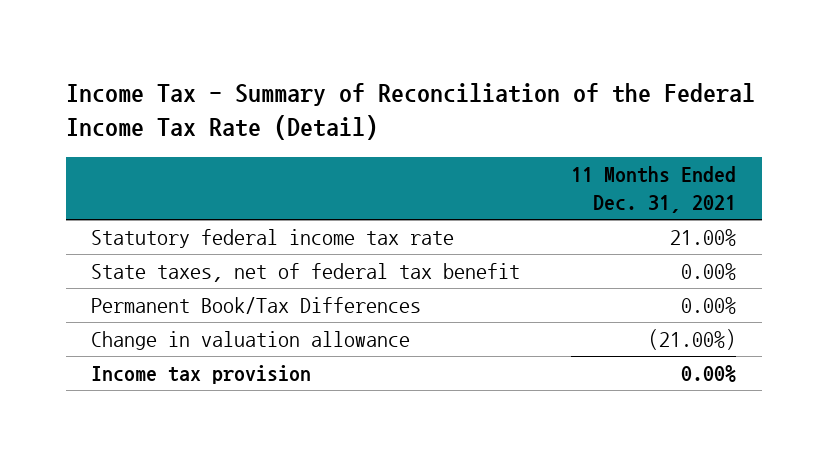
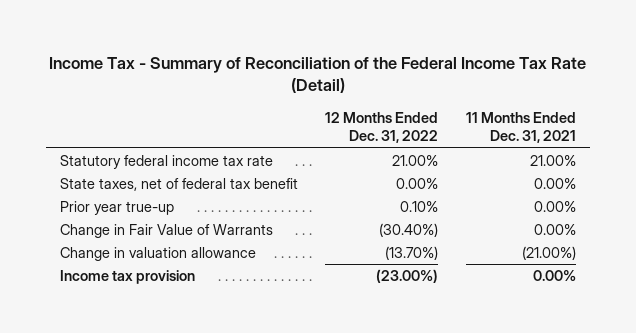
- | 11 Months Ended Dec. 31, 2021
+ | 12 Months Ended Dec. 31, 2022 | 11 Months Ended Dec. 31, 2021
- Permanent Book/Tax Differences | 0.00%
+ Prior year true-up | 0.10% | 0.00%
+ Change in Fair Value of Warrants | (30.40%) | 0.00%

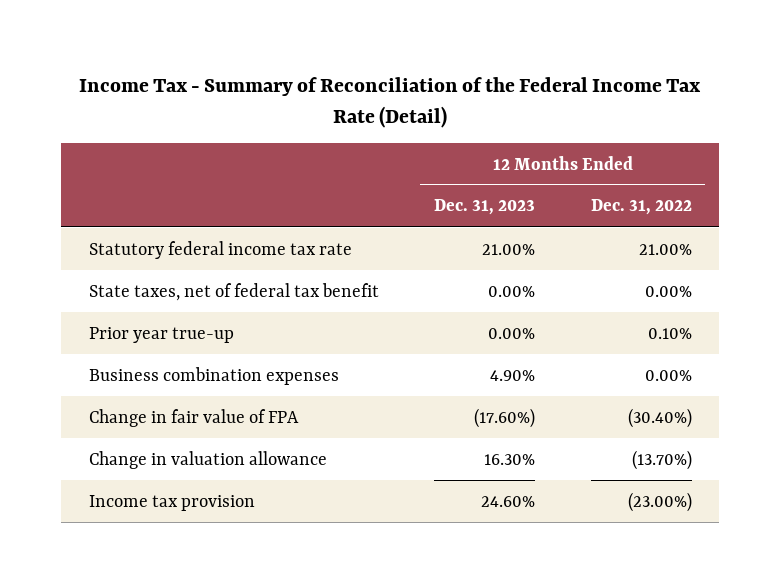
- | 12 Months Ended Dec. 31, 2022 | 11 Months Ended Dec. 31, 2021
+ | 12 Months Ended Dec. 31, 2023 | 12 Months Ended Dec. 31, 2022
- Change in Fair Value of Warrants | (30.40%) | 0.00%
+ Business combination expenses | 4.90% | 0.00%
+ Change in fair value of FPA | (17.60%) | (30.40%)

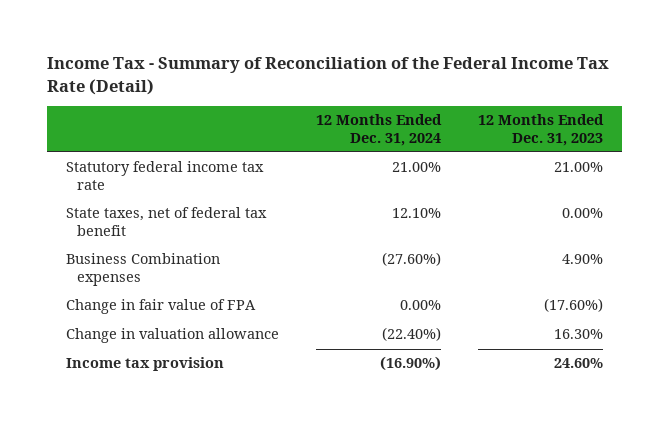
- | 12 Months Ended Dec. 31, 2023 | 12 Months Ended Dec. 31, 2022
+ | 12 Months Ended Dec. 31, 2024 | 12 Months Ended Dec. 31, 2023
- Prior year true-up | 0.00% | 0.10%
- Business combination expenses | 4.90% | 0.00%
+ Business Combination expenses | (27.60%) | 4.90%

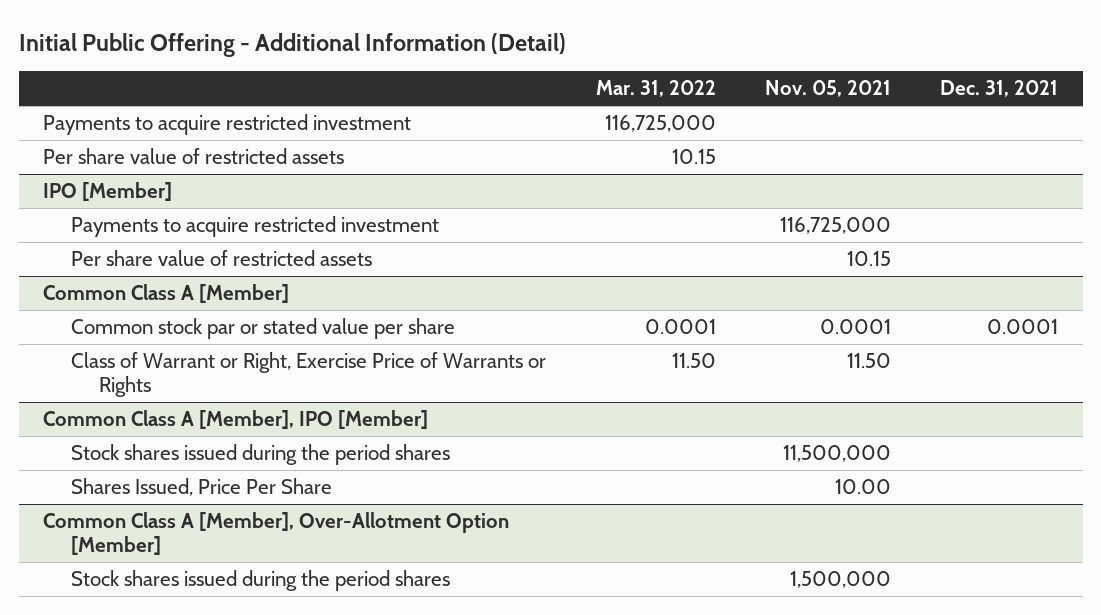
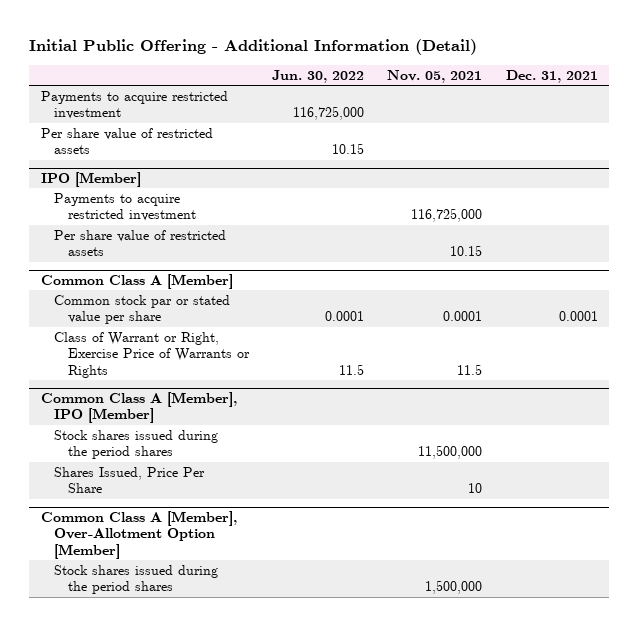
- | Mar. 31, 2022 | Nov. 05, 2021 | Dec. 31, 2021
+ | Jun. 30, 2022 | Nov. 05, 2021 | Dec. 31, 2021
@ Common Class A [Member]
- Class of Warrant or Right, Exercise Price of Warrants or Rights | 11.50 | 11.50 |
+ Class of Warrant or Right, Exercise Price of Warrants or Rights | 11.5 | 11.5 |
@ Common Class A [Member], IPO [Member]
- Shares Issued, Price Per Share | | 10.00 |
+ Shares Issued, Price Per Share | | 10 |

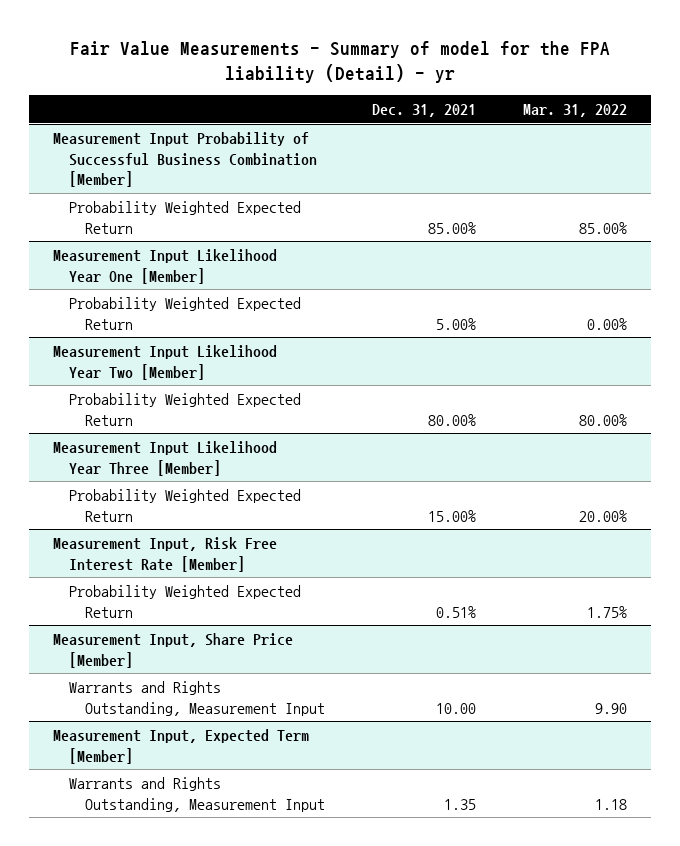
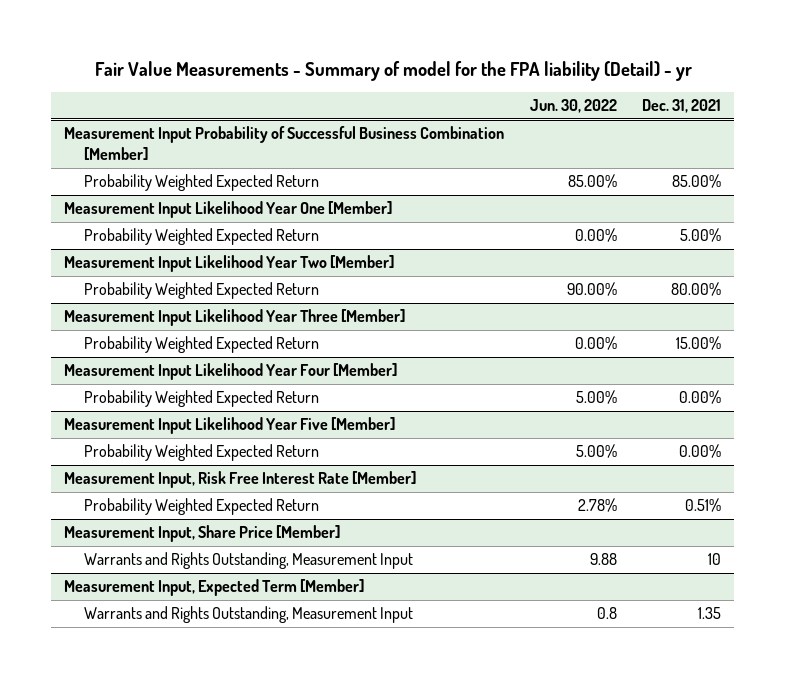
- | Dec. 31, 2021 | Mar. 31, 2022
+ | Jun. 30, 2022 | Dec. 31, 2021
+ Measurement Input Likelihood Year Four [Member]
+ Probability Weighted Expected Return | 5.00% | 0.00%
+ Measurement Input Likelihood Year Five [Member]
+ Probability Weighted Expected Return | 5.00% | 0.00%
@ Measurement Input, Share Price [Member]
- Warrants and Rights Outstanding, Measurement Input | 10.00 | 9.90
+ Warrants and Rights Outstanding, Measurement Input | 9.88 | 10

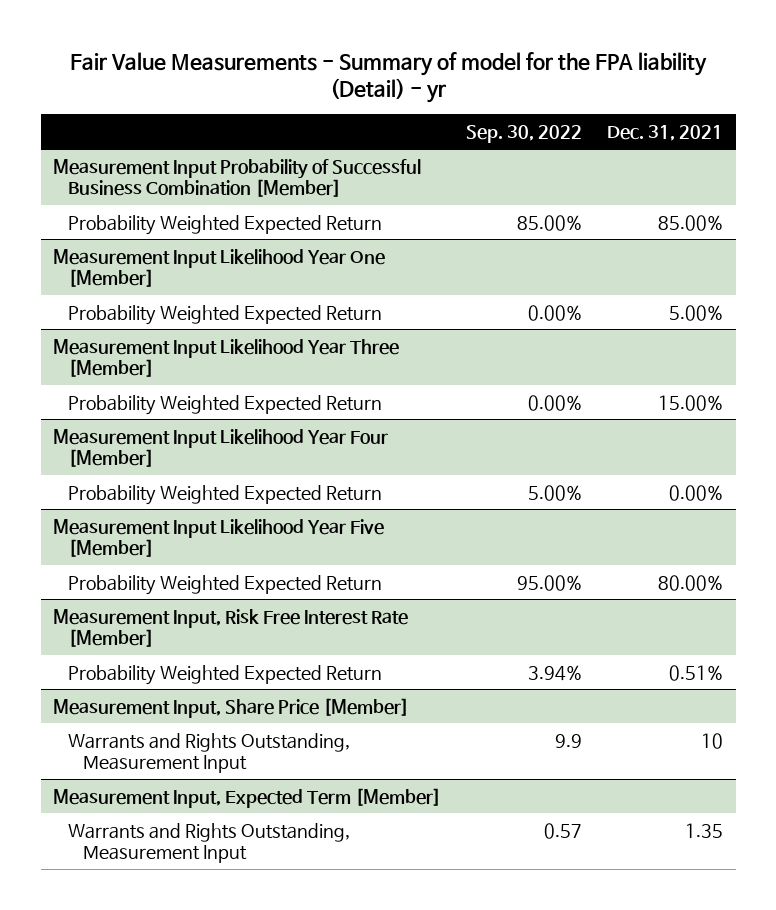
- | Jun. 30, 2022 | Dec. 31, 2021
+ | Sep. 30, 2022 | Dec. 31, 2021
- Measurement Input Likelihood Year Two [Member]
- Probability Weighted Expected Return | 90.00% | 80.00%
@ Measurement Input Likelihood Year Five [Member]
- Probability Weighted Expected Return | 5.00% | 0.00%
+ Probability Weighted Expected Return | 95.00% | 80.00%

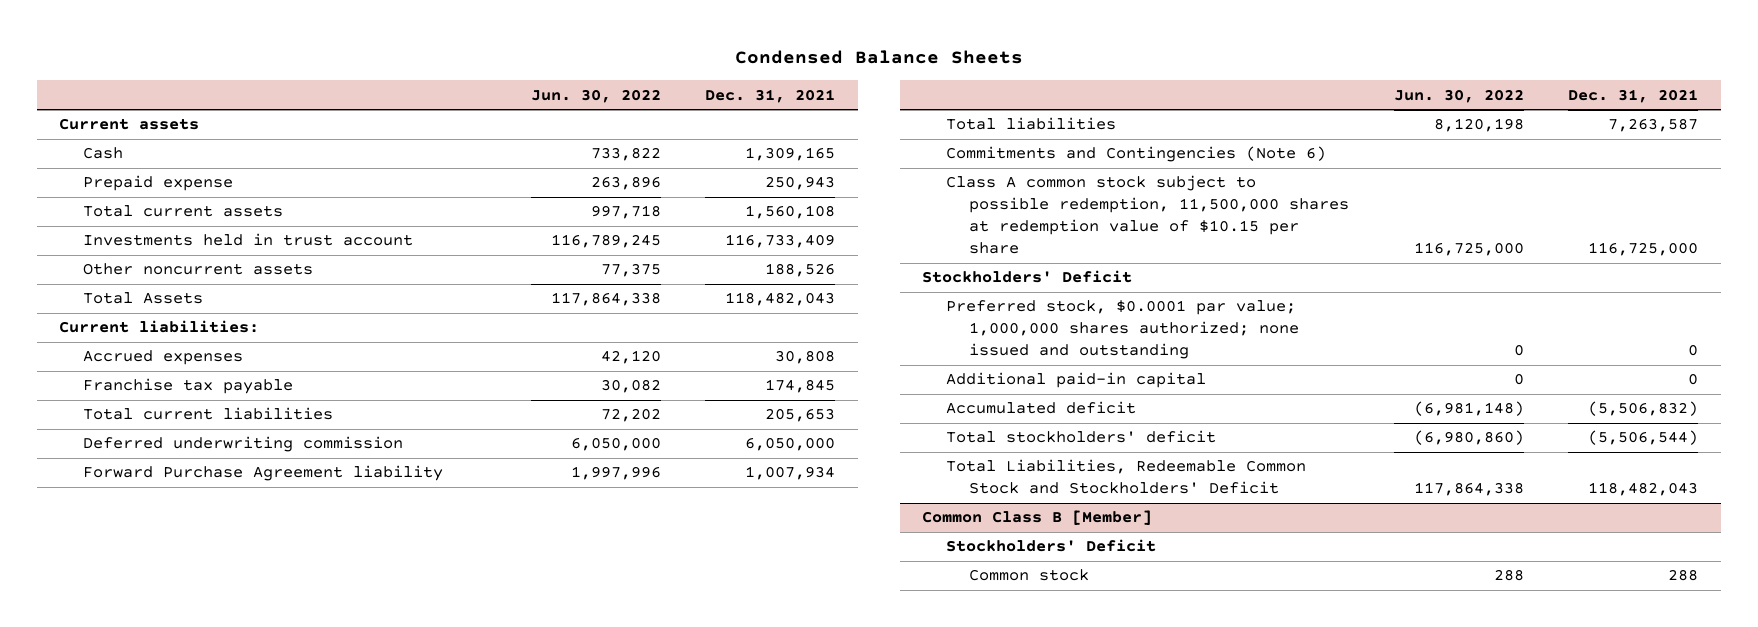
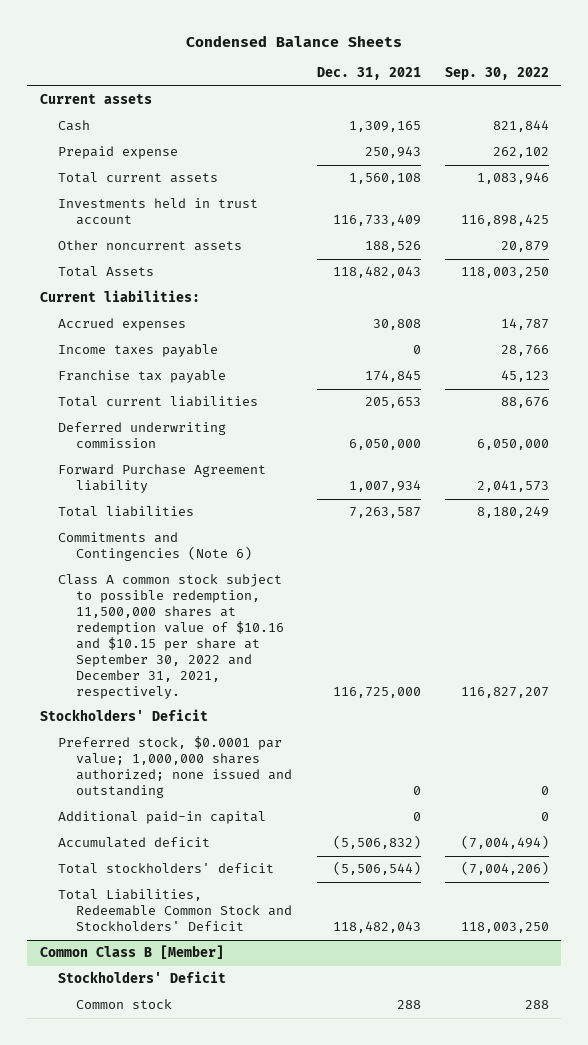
- | Jun. 30, 2022 | Dec. 31, 2021
+ | Dec. 31, 2021 | Sep. 30, 2022
+ Income taxes payable | 0 | 28,766
- Class A common stock subject to possible redemption, 11,500,000 shares at redemption value of $10.15 per share | 116,725,000 | 116,725,000
+ Class A common stock subject to possible redemption, 11,500,000 shares at redemption value of $10.16 and $10.15 per share at September 30, 2022 and December 31, 2021, respectively. | 116,725,000 | 116,827,207

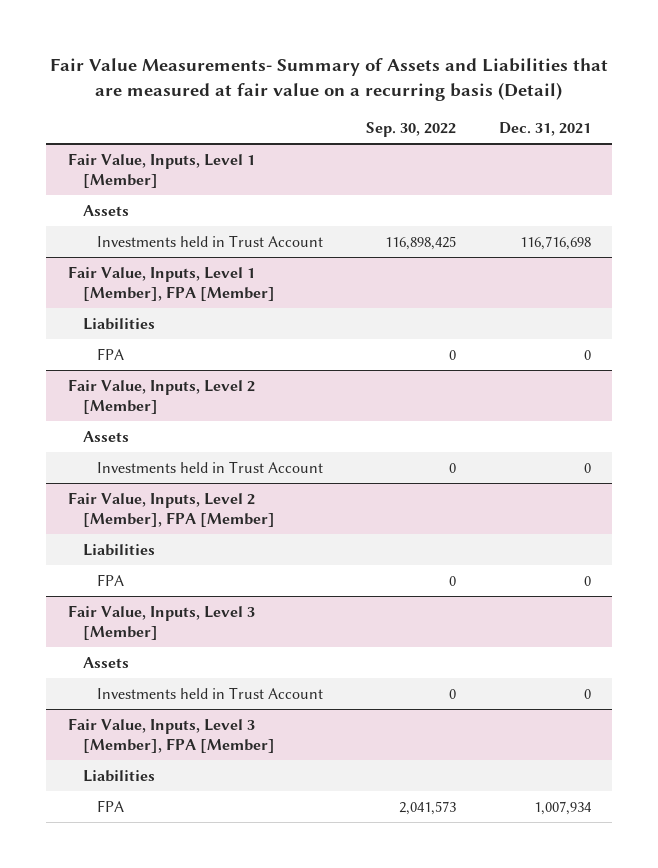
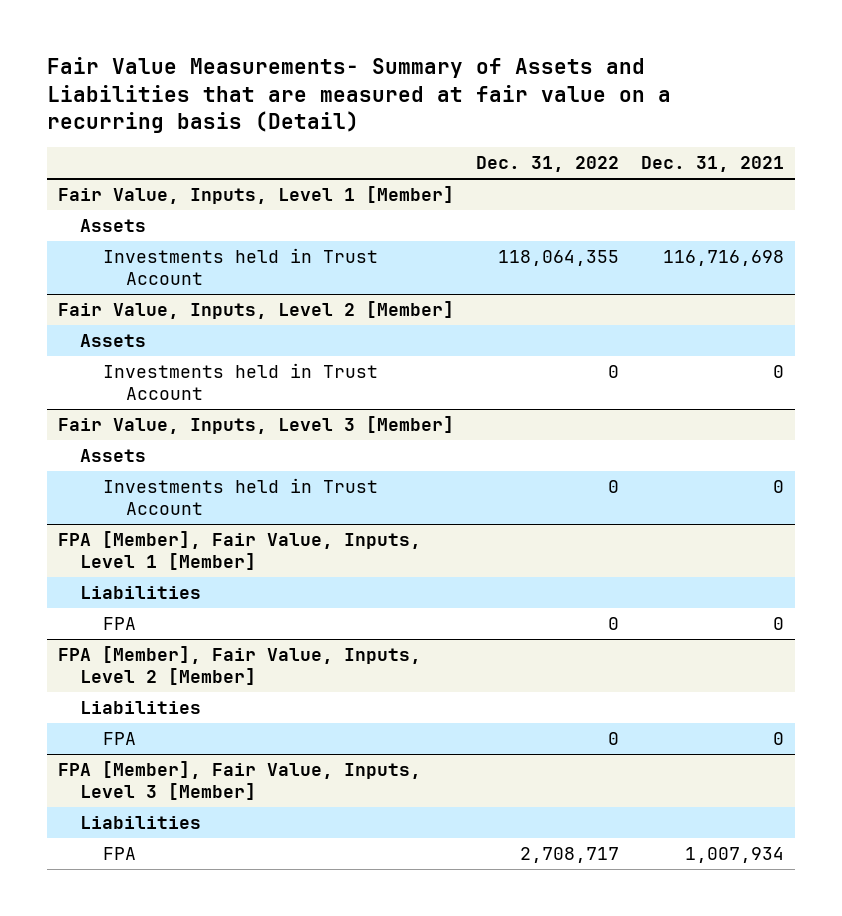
- | Sep. 30, 2022 | Dec. 31, 2021
+ | Dec. 31, 2022 | Dec. 31, 2021
- Fair Value, Inputs, Level 1 [Member], FPA [Member]
- Liabilities
- FPA | 0 | 0
- Fair Value, Inputs, Level 2 [Member], FPA [Member]
- Liabilities
- FPA | 0 | 0
- Fair Value, Inputs, Level 3 [Member], FPA [Member]
+ FPA [Member], Fair Value, Inputs, Level 1 [Member]
+ FPA | 0 | 0
+ FPA [Member], Fair Value, Inputs, Level 2 [Member]
+ Liabilities
+ FPA | 0 | 0
+ FPA [Member], Fair Value, Inputs, Level 3 [Member]
+ Liabilities

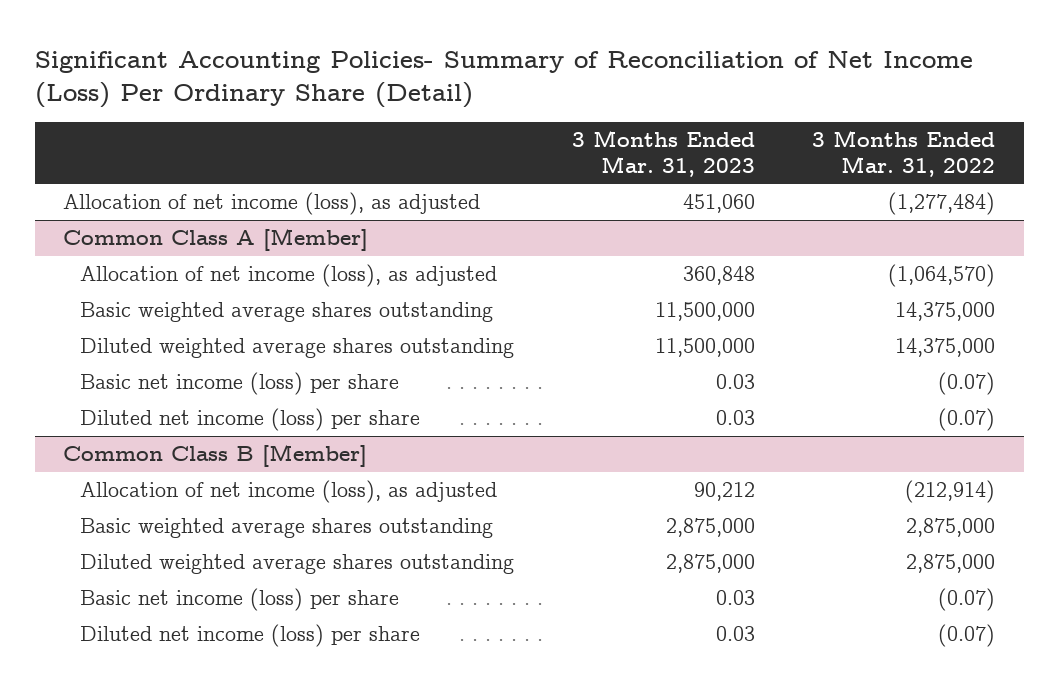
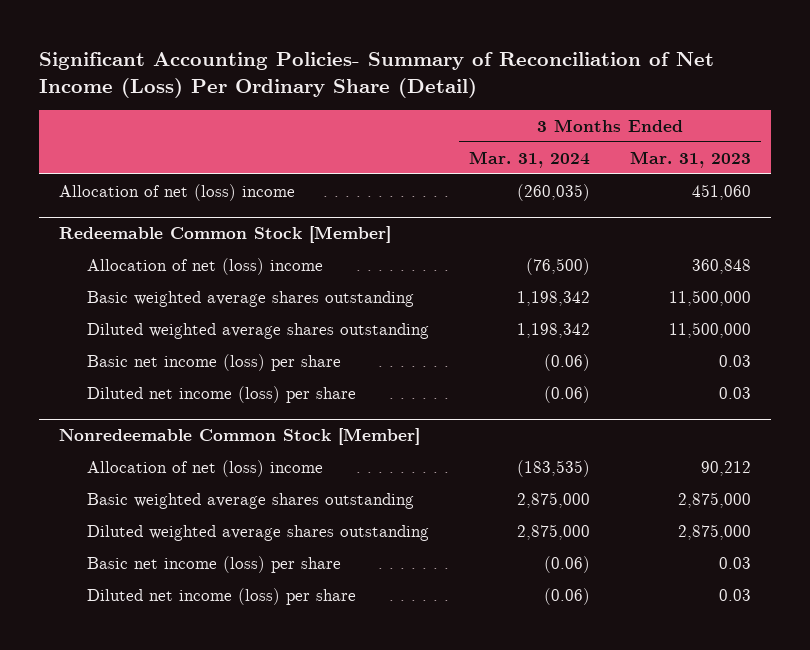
- | 3 Months Ended Mar. 31, 2023 | 3 Months Ended Mar. 31, 2022
+ | 3 Months Ended Mar. 31, 2024 | 3 Months Ended Mar. 31, 2023
- Allocation of net income (loss), as adjusted | 451,060 | (1,277,484)
- Common Class A [Member]
- Allocation of net income (loss), as adjusted | 360,848 | (1,064,570)
+ Allocation of net (loss) income | (260,035) | 451,060
+ Redeemable Common Stock [Member]
+ Allocation of net (loss) income | (76,500) | 360,848
- Common Class B [Member]
- Allocation of net income (loss), as adjusted | 90,212 | (212,914)
+ Nonredeemable Common Stock [Member]
+ Allocation of net (loss) income | (183,535) | 90,212

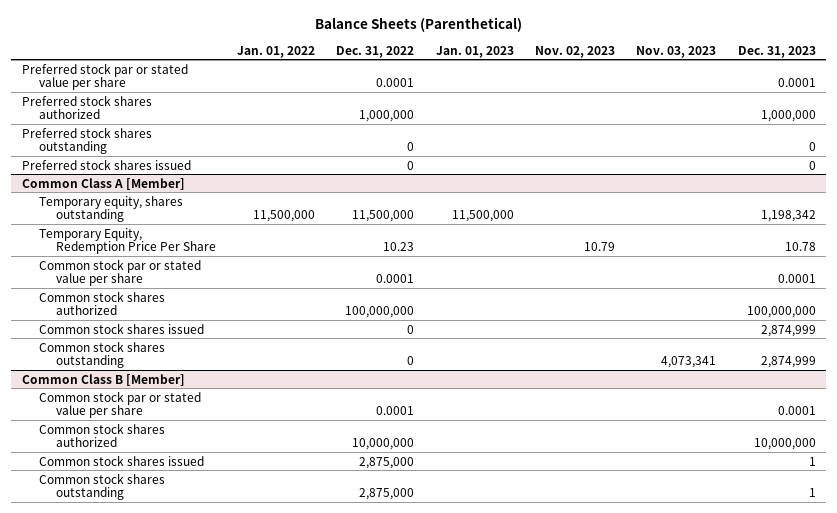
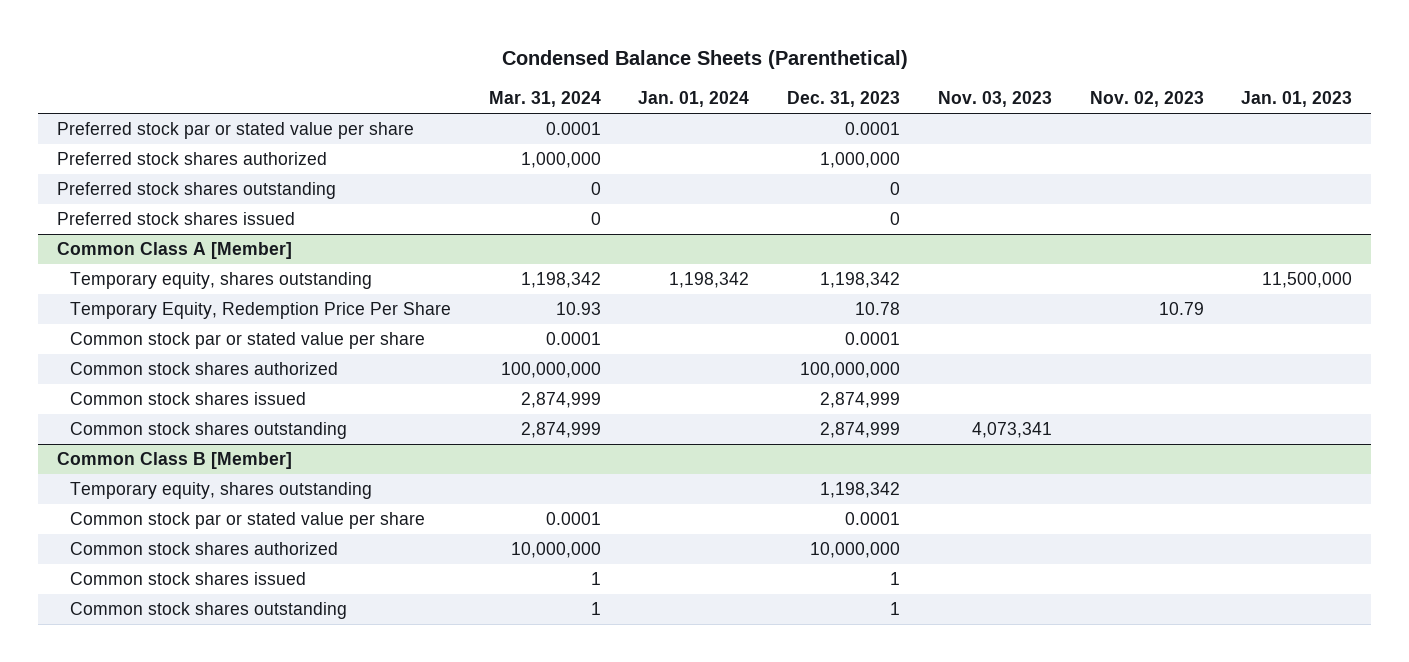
- Balance Sheets (Parenthetical)
+ Condensed Balance Sheets (Parenthetical)
- | Jan. 01, 2022 | Dec. 31, 2022 | Jan. 01, 2023 | Nov. 02, 2023 | Nov. 03, 2023 | Dec. 31, 2023
+ | Mar. 31, 2024 | Jan. 01, 2024 | Dec. 31, 2023 | Nov. 03, 2023 | Nov. 02, 2023 | Jan. 01, 2023
@ Common Class B [Member]
+ Temporary equity, shares outstanding | | | 1,198,342 | | |

